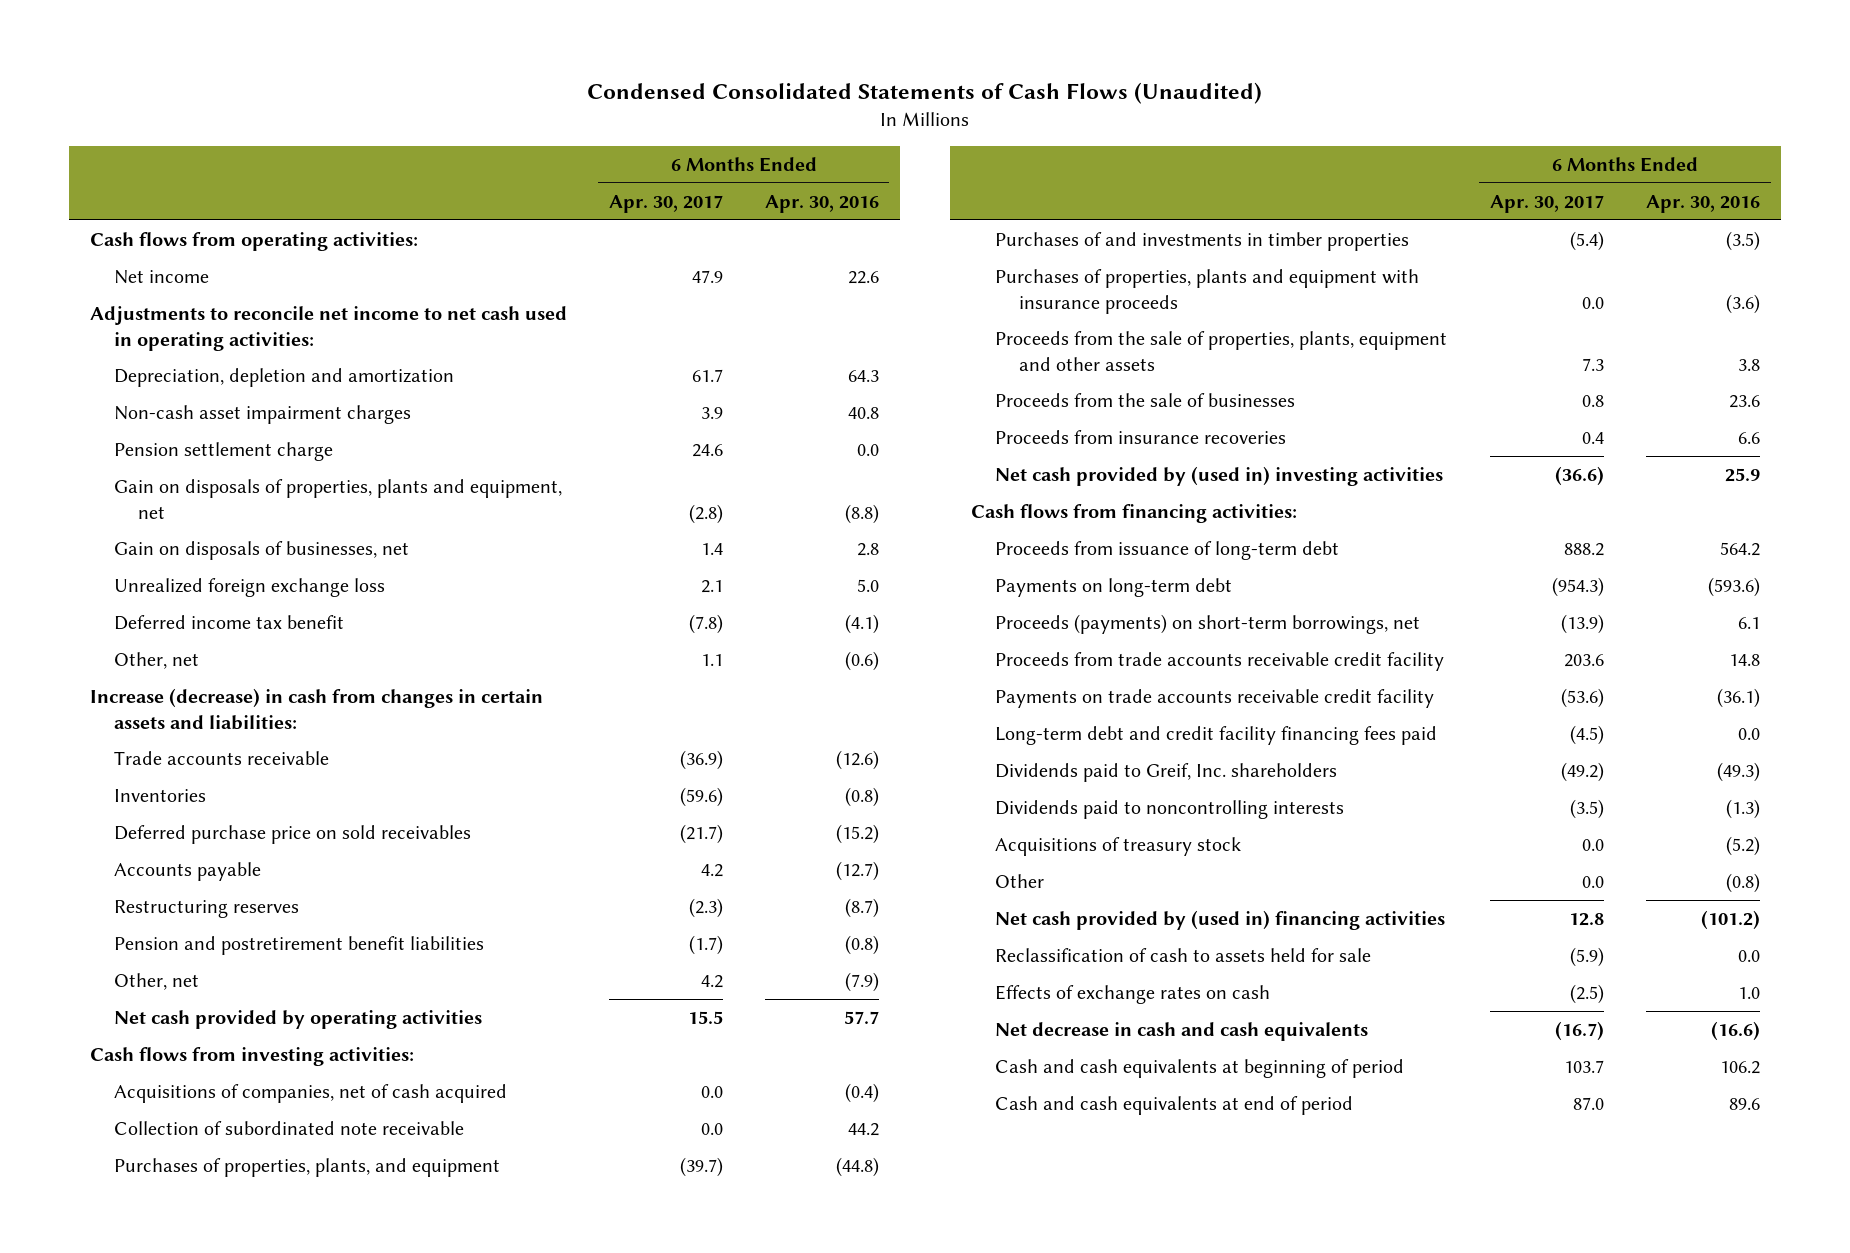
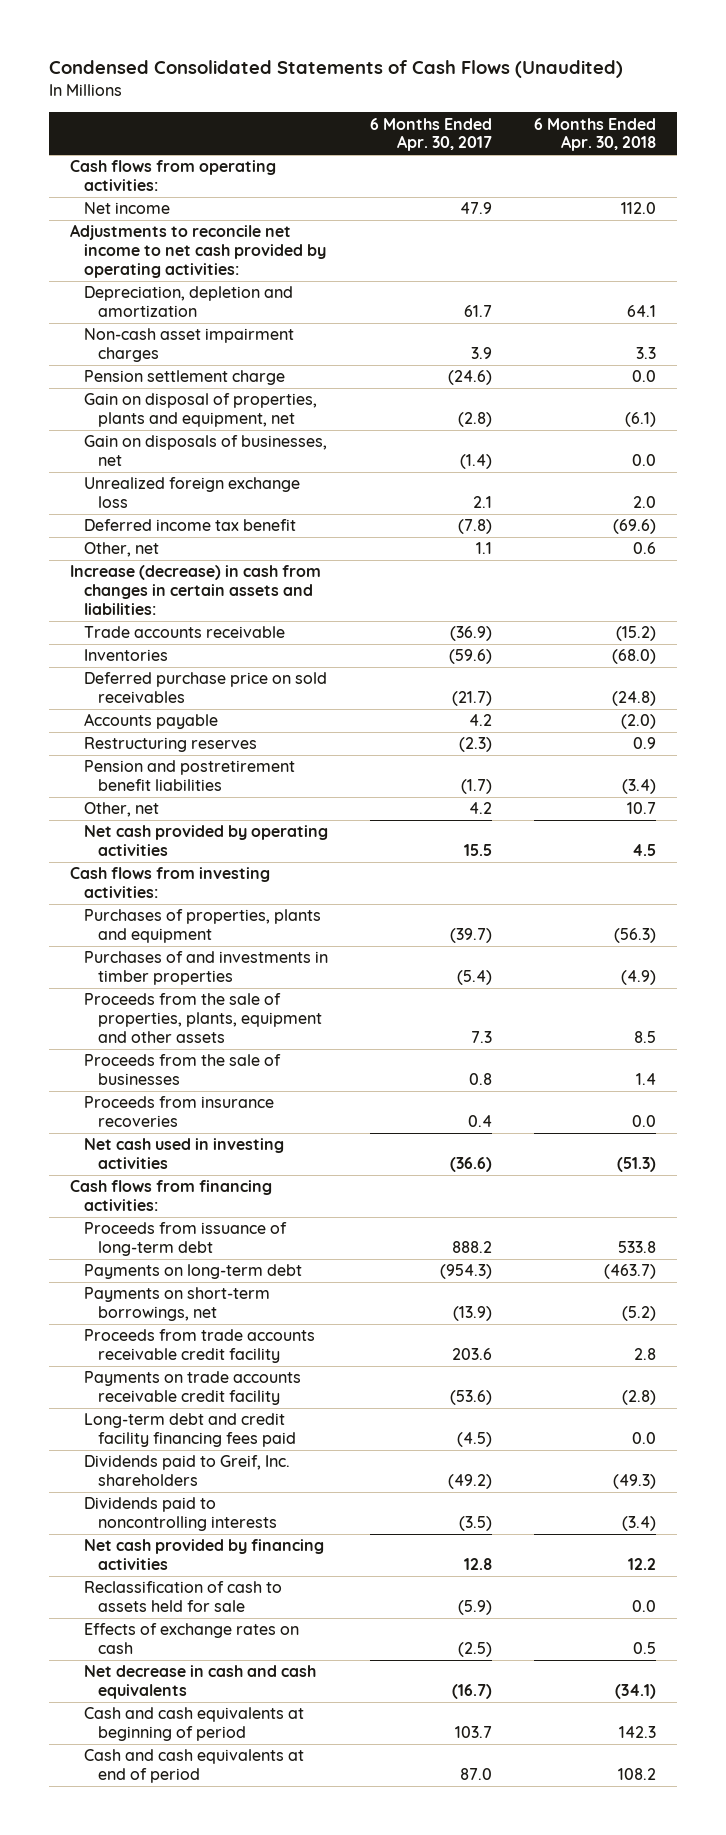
- | 6 Months Ended Apr. 30, 2017 | 6 Months Ended Apr. 30, 2016
+ | 6 Months Ended Apr. 30, 2017 | 6 Months Ended Apr. 30, 2018
- Adjustments to reconcile net income to net cash used in operating activities:
+ Adjustments to reconcile net income to net cash provided by operating activities:
- Pension settlement charge | 24.6 | 0.0
- Gain on disposals of properties, plants and equipment, net | (2.8) | (8.8)
- Gain on disposals of businesses, net | 1.4 | 2.8
+ Pension settlement charge | (24.6) | 0.0
+ Gain on disposal of properties, plants and equipment, net | (2.8) | (6.1)
+ Gain on disposals of businesses, net | (1.4) | 0.0
- Acquisitions of companies, net of cash acquired | 0.0 | (0.4)
- Collection of subordinated note receivable | 0.0 | 44.2
- Purchases of properties, plants, and equipment | (39.7) | (44.8)
+ Purchases of properties, plants and equipment | (39.7) | (56.3)
- Purchases of properties, plants and equipment with insurance proceeds | 0.0 | (3.6)
- Net cash provided by (used in) investing activities | (36.6) | 25.9
+ Net cash used in investing activities | (36.6) | (51.3)
- Proceeds (payments) on short-term borrowings, net | (13.9) | 6.1
+ Payments on short-term borrowings, net | (13.9) | (5.2)
- Acquisitions of treasury stock | 0.0 | (5.2)
- Other | 0.0 | (0.8)
- Net cash provided by (used in) financing activities | 12.8 | (101.2)
+ Net cash provided by financing activities | 12.8 | 12.2

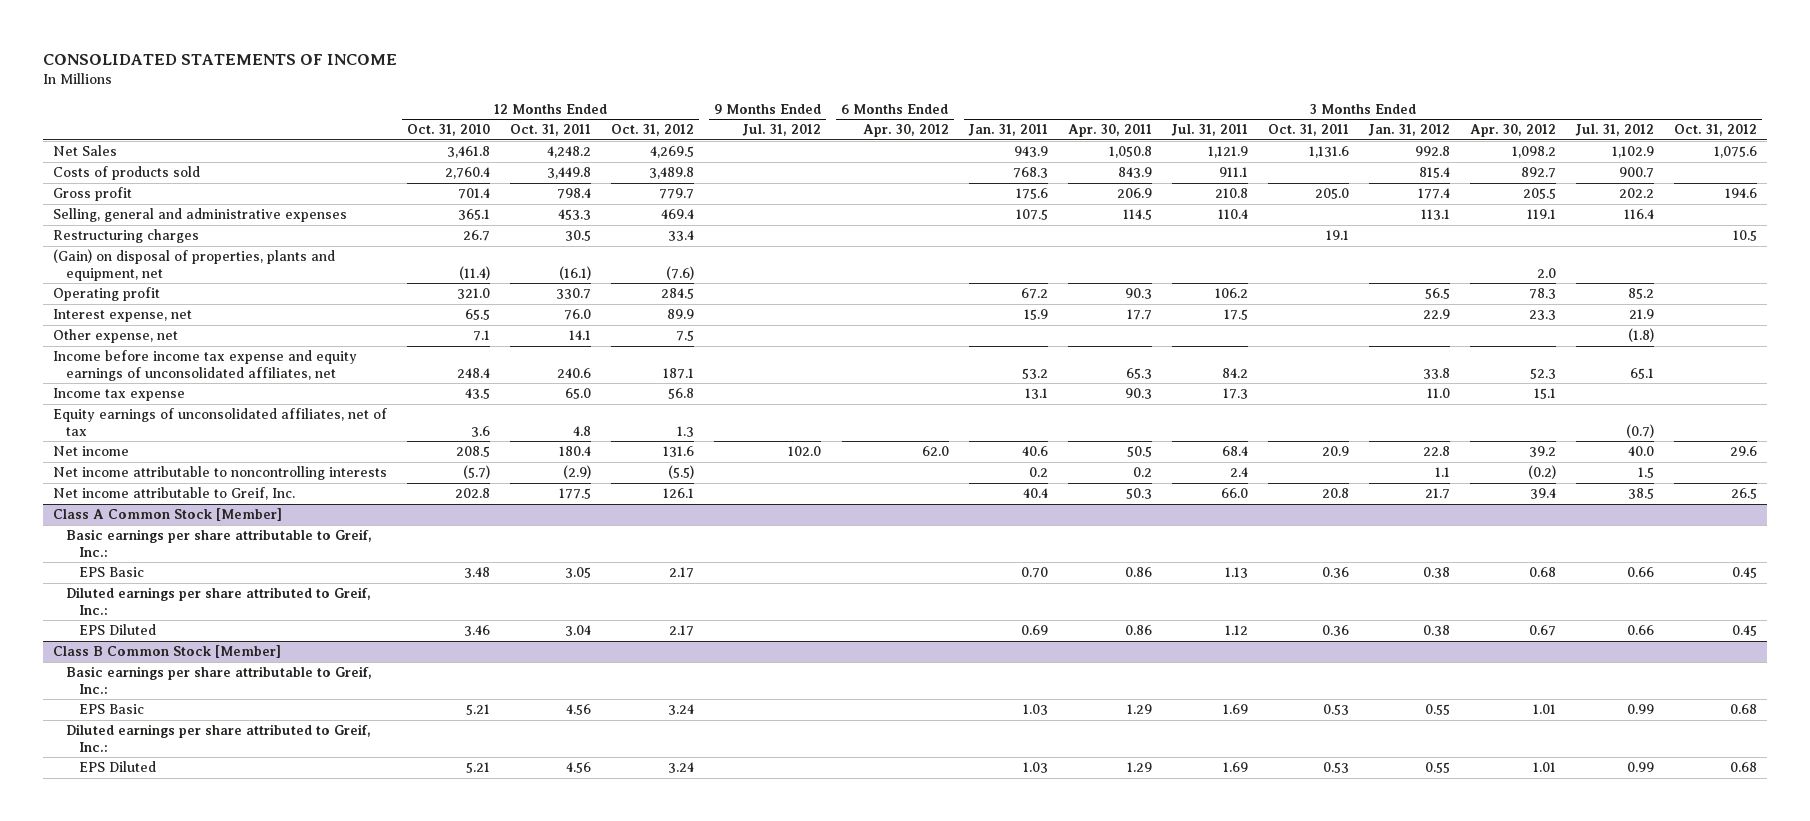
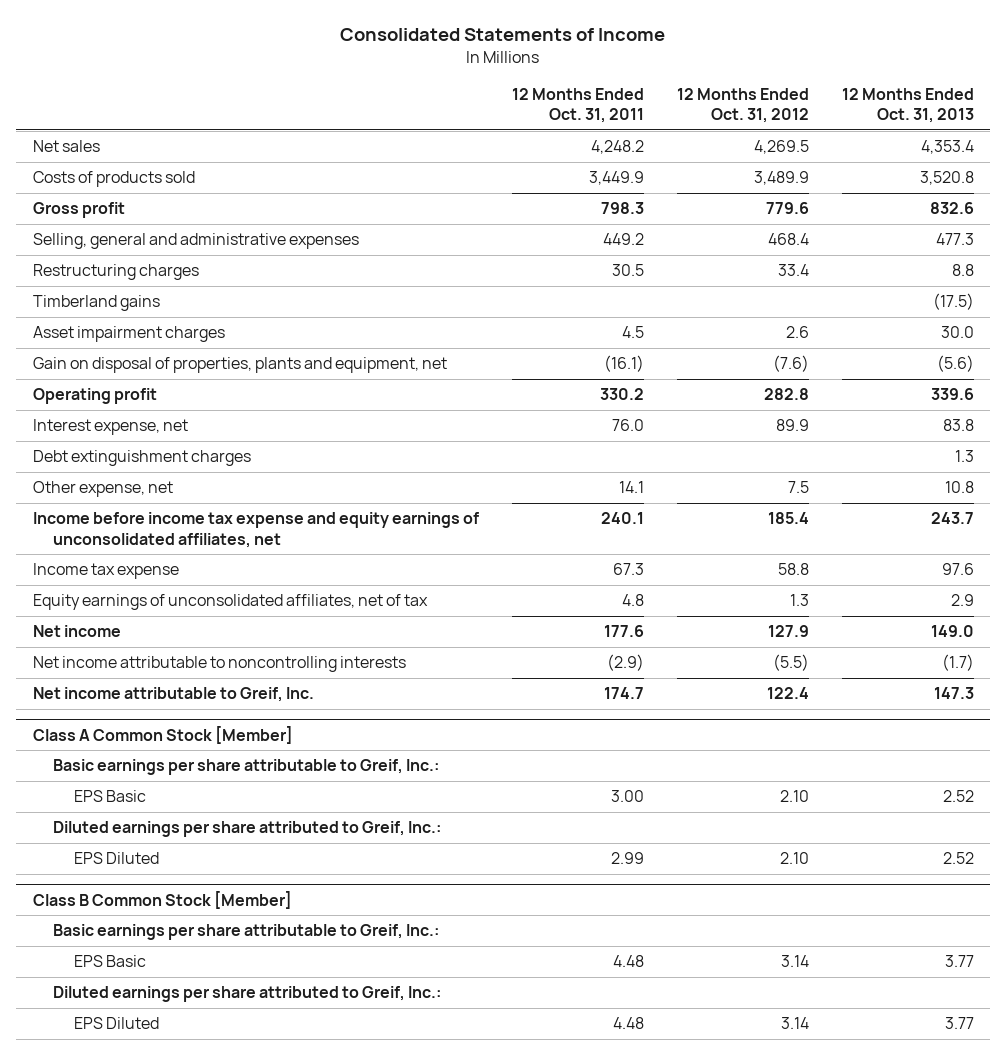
- CONSOLIDATED STATEMENTS OF INCOME
+ Consolidated Statements of Income
- | 12 Months Ended Oct. 31, 2010 | 12 Months Ended Oct. 31, 2011 | 12 Months Ended Oct. 31, 2012 | 9 Months Ended Jul. 31, 2012 | 6 Months Ended Apr. 30, 2012 | 3 Months Ended Jan. 31, 2011 | 3 Months Ended Apr. 30, 2011 | 3 Months Ended Jul. 31, 2011 | 3 Months Ended Oct. 31, 2011 | 3 Months Ended Jan. 31, 2012 | 3 Months Ended Apr. 30, 2012 | 3 Months Ended Jul. 31, 2012 | 3 Months Ended Oct. 31, 2012
+ | 12 Months Ended Oct. 31, 2011 | 12 Months Ended Oct. 31, 2012 | 12 Months Ended Oct. 31, 2013
- Net Sales | 3,461.8 | 4,248.2 | 4,269.5 | | | 943.9 | 1,050.8 | 1,121.9 | 1,131.6 | 992.8 | 1,098.2 | 1,102.9 | 1,075.6
- Costs of products sold | 2,760.4 | 3,449.8 | 3,489.8 | | | 768.3 | 843.9 | 911.1 | | 815.4 | 892.7 | 900.7 |
- Gross profit | 701.4 | 798.4 | 779.7 | | | 175.6 | 206.9 | 210.8 | 205.0 | 177.4 | 205.5 | 202.2 | 194.6
- Selling, general and administrative expenses | 365.1 | 453.3 | 469.4 | | | 107.5 | 114.5 | 110.4 | | 113.1 | 119.1 | 116.4 |
+ Net sales | 4,248.2 | 4,269.5 | 4,353.4
+ Costs of products sold | 3,449.9 | 3,489.9 | 3,520.8
+ Gross profit | 798.3 | 779.6 | 832.6
+ Selling, general and administrative expenses | 449.2 | 468.4 | 477.3
- (Gain) on disposal of properties, plants and equipment, net | (11.4) | (16.1) | (7.6) | | | | | | | | 2.0 | |
- Operating profit | 321.0 | 330.7 | 284.5 | | | 67.2 | 90.3 | 106.2 | | 56.5 | 78.3 | 85.2 |
+ Timberland gains | | | (17.5)
+ Asset impairment charges | 4.5 | 2.6 | 30.0
+ Gain on disposal of properties, plants and equipment, net | (16.1) | (7.6) | (5.6)
+ Operating profit | 330.2 | 282.8 | 339.6
+ Debt extinguishment charges | | | 1.3
- Income before income tax expense and equity earnings of unconsolidated affiliates, net | 248.4 | 240.6 | 187.1 | | | 53.2 | 65.3 | 84.2 | | 33.8 | 52.3 | 65.1 |
- Income tax expense | 43.5 | 65.0 | 56.8 | | | 13.1 | 90.3 | 17.3 | | 11.0 | 15.1 | |
+ Income before income tax expense and equity earnings of unconsolidated affiliates, net | 240.1 | 185.4 | 243.7
+ Income tax expense | 67.3 | 58.8 | 97.6
- Net income | 208.5 | 180.4 | 131.6 | 102.0 | 62.0 | 40.6 | 50.5 | 68.4 | 20.9 | 22.8 | 39.2 | 40.0 | 29.6
+ Net income | 177.6 | 127.9 | 149.0
- Net income attributable to Greif, Inc. | 202.8 | 177.5 | 126.1 | | | 40.4 | 50.3 | 66.0 | 20.8 | 21.7 | 39.4 | 38.5 | 26.5
+ Net income attributable to Greif, Inc. | 174.7 | 122.4 | 147.3
@ Class A Common Stock [Member]
- EPS Basic | 3.48 | 3.05 | 2.17 | | | 0.70 | 0.86 | 1.13 | 0.36 | 0.38 | 0.68 | 0.66 | 0.45
+ EPS Basic | 3.00 | 2.10 | 2.52
- EPS Diluted | 3.46 | 3.04 | 2.17 | | | 0.69 | 0.86 | 1.12 | 0.36 | 0.38 | 0.67 | 0.66 | 0.45
+ EPS Diluted | 2.99 | 2.10 | 2.52
@ Class B Common Stock [Member]
- EPS Basic | 5.21 | 4.56 | 3.24 | | | 1.03 | 1.29 | 1.69 | 0.53 | 0.55 | 1.01 | 0.99 | 0.68
+ EPS Basic | 4.48 | 3.14 | 3.77
- EPS Diluted | 5.21 | 4.56 | 3.24 | | | 1.03 | 1.29 | 1.69 | 0.53 | 0.55 | 1.01 | 0.99 | 0.68
+ EPS Diluted | 4.48 | 3.14 | 3.77

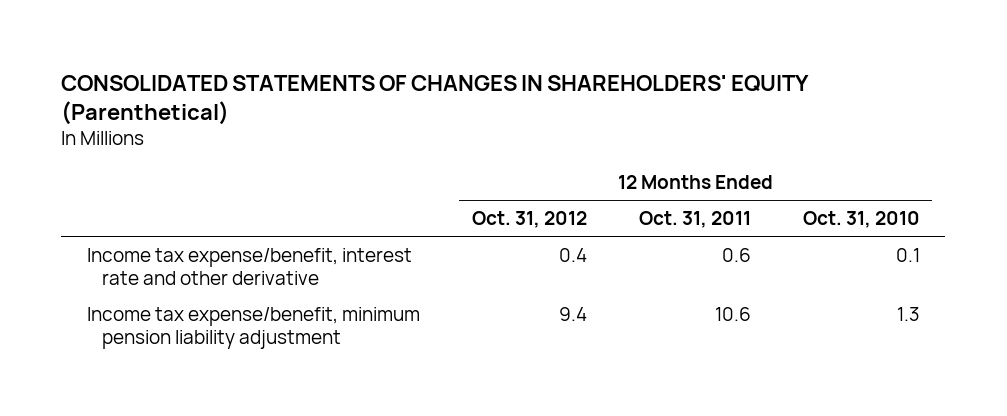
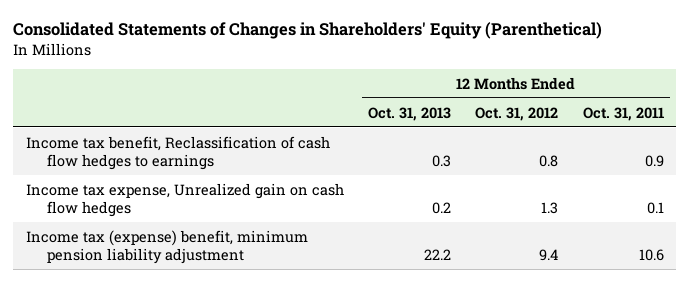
- CONSOLIDATED STATEMENTS OF CHANGES IN SHAREHOLDERS' EQUITY (Parenthetical)
+ Consolidated Statements of Changes in Shareholders' Equity (Parenthetical)
- | 12 Months Ended Oct. 31, 2012 | 12 Months Ended Oct. 31, 2011 | 12 Months Ended Oct. 31, 2010
+ | 12 Months Ended Oct. 31, 2013 | 12 Months Ended Oct. 31, 2012 | 12 Months Ended Oct. 31, 2011
- Income tax expense/benefit, interest rate and other derivative | 0.4 | 0.6 | 0.1
- Income tax expense/benefit, minimum pension liability adjustment | 9.4 | 10.6 | 1.3
+ Income tax benefit, Reclassification of cash flow hedges to earnings | 0.3 | 0.8 | 0.9
+ Income tax expense, Unrealized gain on cash flow hedges | 0.2 | 1.3 | 0.1
+ Income tax (expense) benefit, minimum pension liability adjustment | 22.2 | 9.4 | 10.6

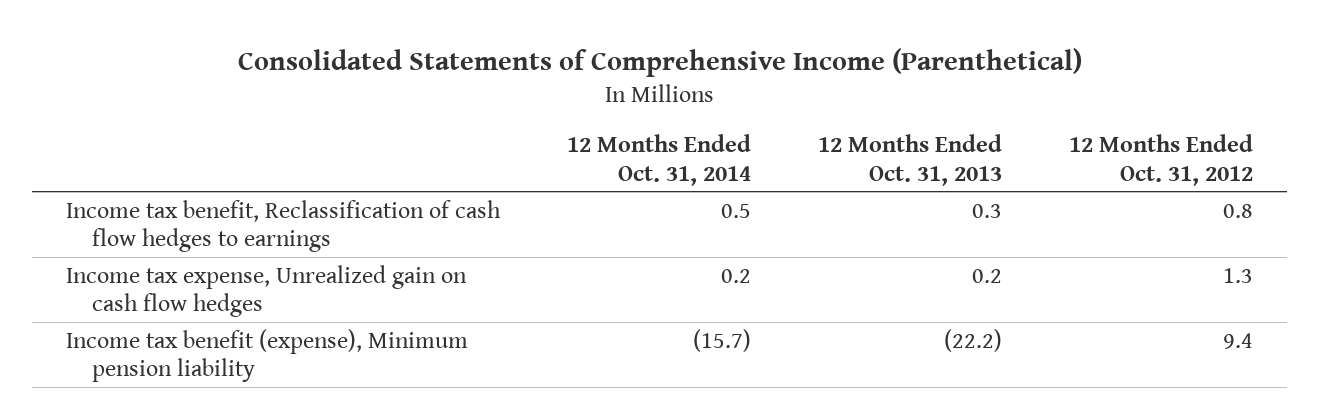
- Consolidated Statements of Changes in Shareholders' Equity (Parenthetical)
+ Consolidated Statements of Comprehensive Income (Parenthetical)
- | 12 Months Ended Oct. 31, 2013 | 12 Months Ended Oct. 31, 2012 | 12 Months Ended Oct. 31, 2011
+ | 12 Months Ended Oct. 31, 2014 | 12 Months Ended Oct. 31, 2013 | 12 Months Ended Oct. 31, 2012
- Income tax (expense) benefit, minimum pension liability adjustment | 22.2 | 9.4 | 10.6
+ Income tax benefit (expense), Minimum pension liability | (15.7) | (22.2) | 9.4

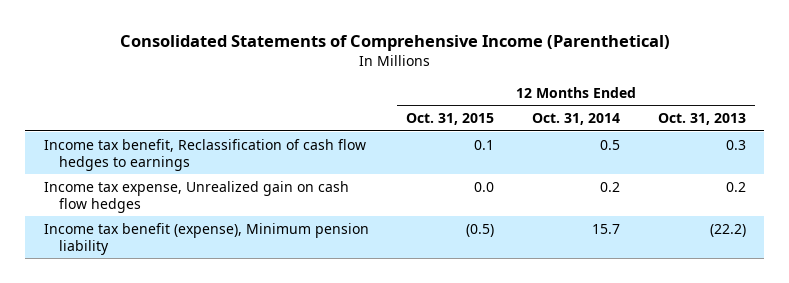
- | 12 Months Ended Oct. 31, 2014 | 12 Months Ended Oct. 31, 2013 | 12 Months Ended Oct. 31, 2012
+ | 12 Months Ended Oct. 31, 2015 | 12 Months Ended Oct. 31, 2014 | 12 Months Ended Oct. 31, 2013
- Income tax benefit (expense), Minimum pension liability | (15.7) | (22.2) | 9.4
+ Income tax benefit (expense), Minimum pension liability | (0.5) | 15.7 | (22.2)

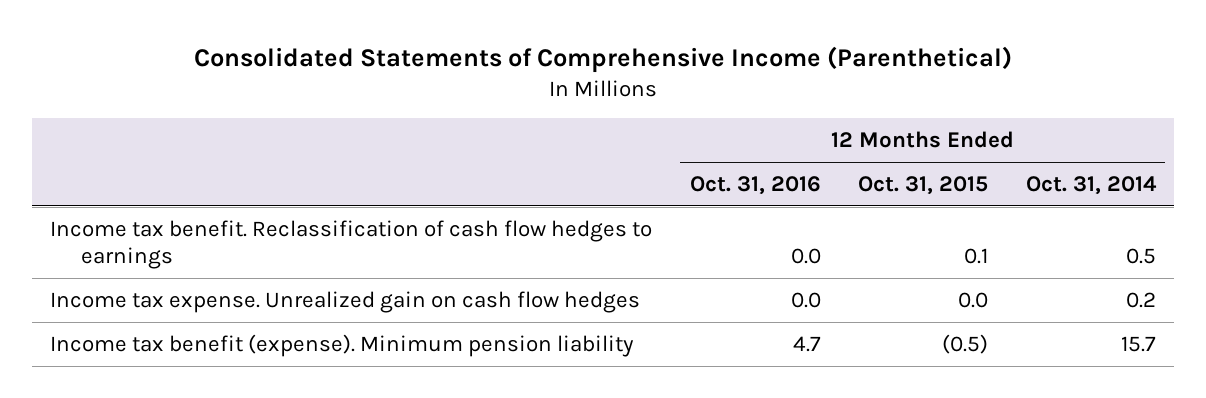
- | 12 Months Ended Oct. 31, 2015 | 12 Months Ended Oct. 31, 2014 | 12 Months Ended Oct. 31, 2013
+ | 12 Months Ended Oct. 31, 2016 | 12 Months Ended Oct. 31, 2015 | 12 Months Ended Oct. 31, 2014
- Income tax benefit, Reclassification of cash flow hedges to earnings | 0.1 | 0.5 | 0.3
- Income tax expense, Unrealized gain on cash flow hedges | 0.0 | 0.2 | 0.2
- Income tax benefit (expense), Minimum pension liability | (0.5) | 15.7 | (22.2)
+ Income tax benefit. Reclassification of cash flow hedges to earnings | 0.0 | 0.1 | 0.5
+ Income tax expense. Unrealized gain on cash flow hedges | 0.0 | 0.0 | 0.2
+ Income tax benefit (expense). Minimum pension liability | 4.7 | (0.5) | 15.7

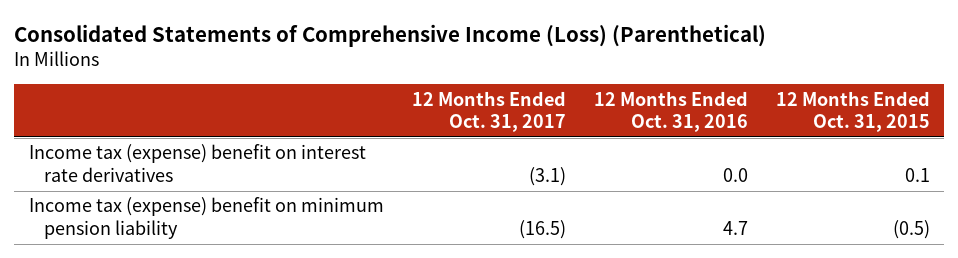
- Consolidated Statements of Comprehensive Income (Parenthetical)
+ Consolidated Statements of Comprehensive Income (Loss) (Parenthetical)
- | 12 Months Ended Oct. 31, 2016 | 12 Months Ended Oct. 31, 2015 | 12 Months Ended Oct. 31, 2014
+ | 12 Months Ended Oct. 31, 2017 | 12 Months Ended Oct. 31, 2016 | 12 Months Ended Oct. 31, 2015
- Income tax benefit. Reclassification of cash flow hedges to earnings | 0.0 | 0.1 | 0.5
- Income tax expense. Unrealized gain on cash flow hedges | 0.0 | 0.0 | 0.2
- Income tax benefit (expense). Minimum pension liability | 4.7 | (0.5) | 15.7
+ Income tax (expense) benefit on interest rate derivatives | (3.1) | 0.0 | 0.1
+ Income tax (expense) benefit on minimum pension liability | (16.5) | 4.7 | (0.5)

